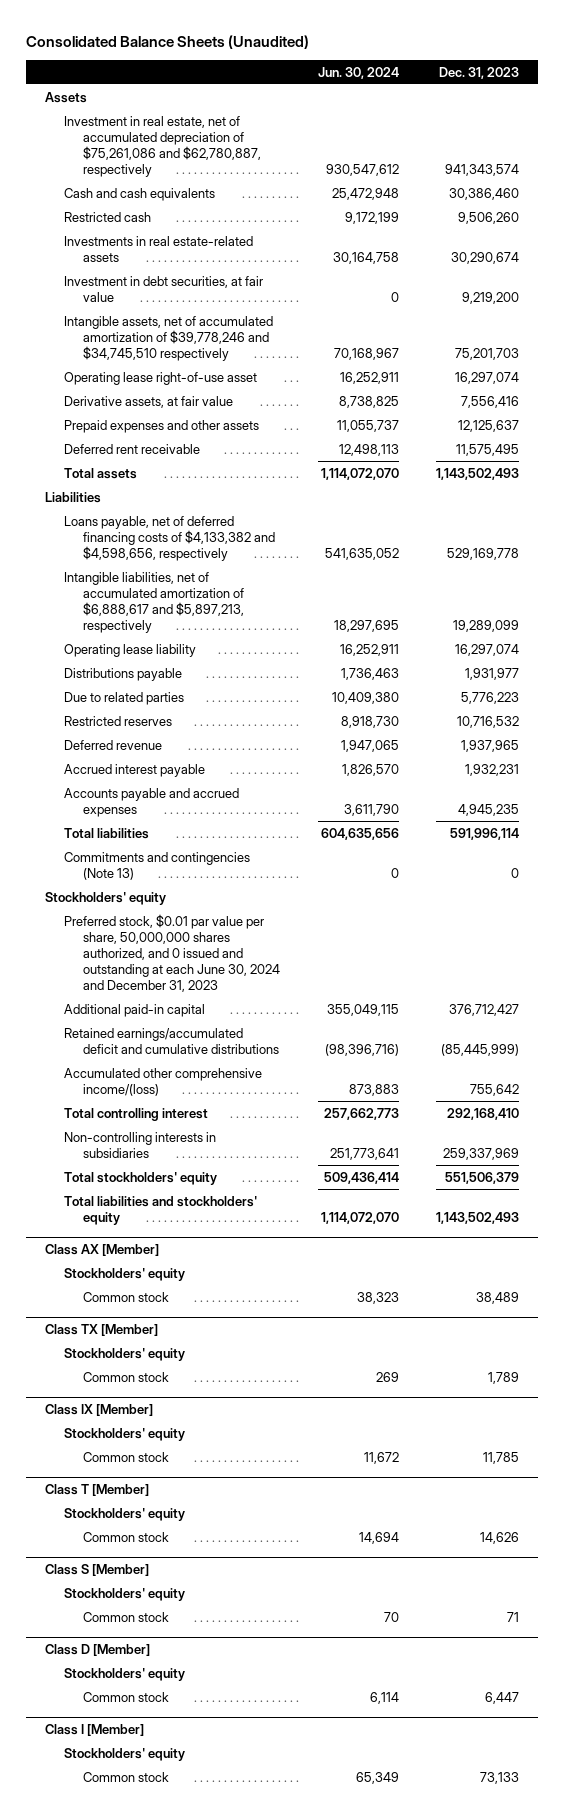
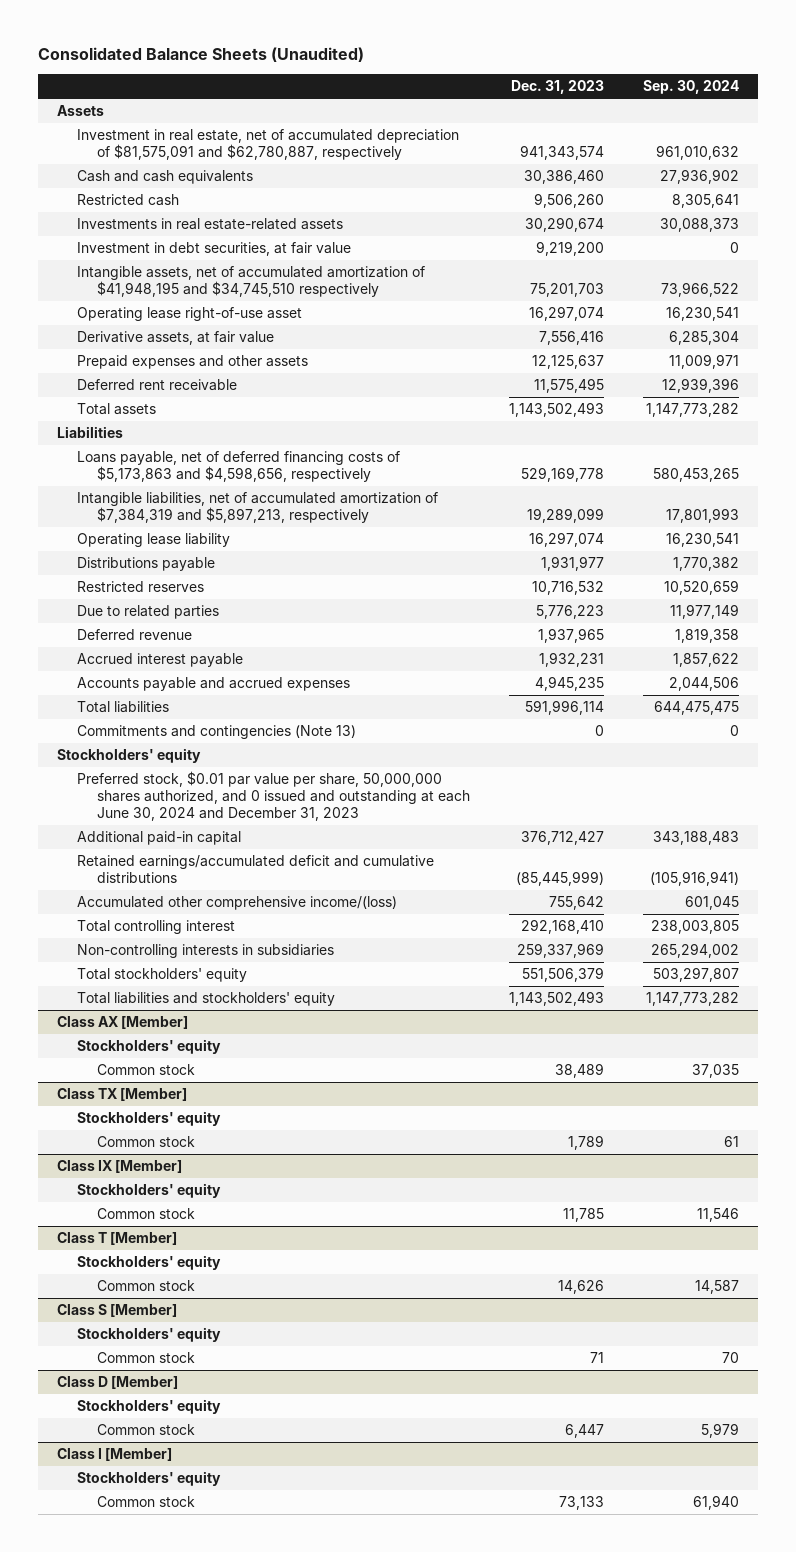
- | Jun. 30, 2024 | Dec. 31, 2023
+ | Dec. 31, 2023 | Sep. 30, 2024
- Investment in real estate, net of accumulated depreciation of $75,261,086 and $62,780,887, respectively | 930,547,612 | 941,343,574
+ Investment in real estate, net of accumulated depreciation of $81,575,091 and $62,780,887, respectively | 941,343,574 | 961,010,632
- Intangible assets, net of accumulated amortization of $39,778,246 and $34,745,510 respectively | 70,168,967 | 75,201,703
+ Intangible assets, net of accumulated amortization of $41,948,195 and $34,745,510 respectively | 75,201,703 | 73,966,522
- Loans payable, net of deferred financing costs of $4,133,382 and $4,598,656, respectively | 541,635,052 | 529,169,778
- Intangible liabilities, net of accumulated amortization of $6,888,617 and $5,897,213, respectively | 18,297,695 | 19,289,099
+ Loans payable, net of deferred financing costs of $5,173,863 and $4,598,656, respectively | 529,169,778 | 580,453,265
+ Intangible liabilities, net of accumulated amortization of $7,384,319 and $5,897,213, respectively | 19,289,099 | 17,801,993
moved down: Due to related parties | 5,776,223 | 11,977,149

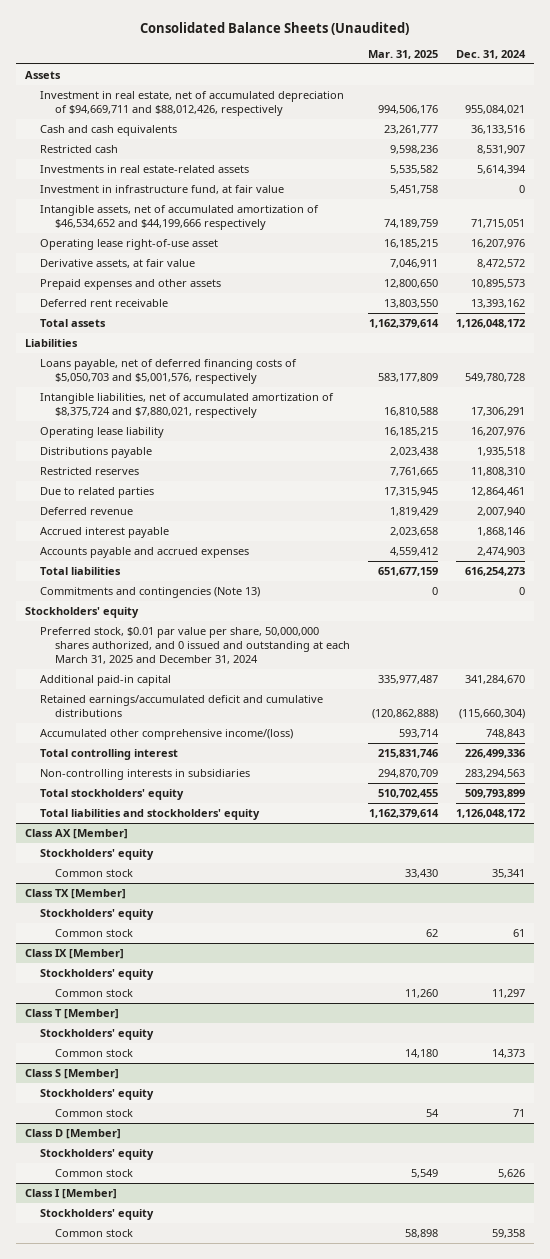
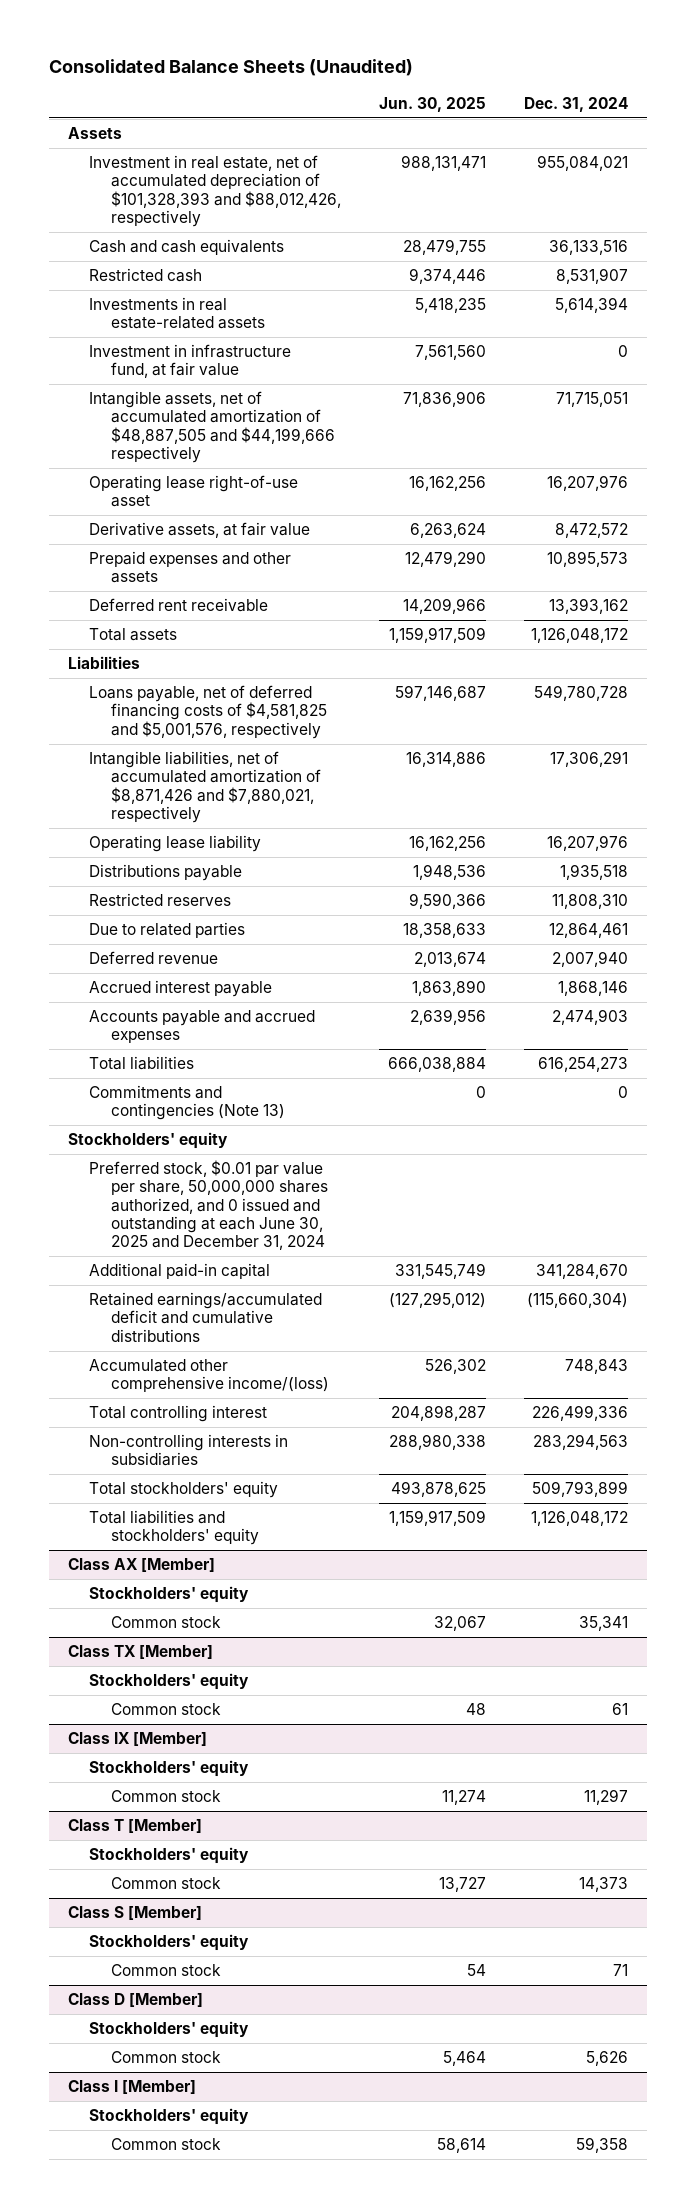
- | Mar. 31, 2025 | Dec. 31, 2024
+ | Jun. 30, 2025 | Dec. 31, 2024
- Investment in real estate, net of accumulated depreciation of $94,669,711 and $88,012,426, respectively | 994,506,176 | 955,084,021
+ Investment in real estate, net of accumulated depreciation of $101,328,393 and $88,012,426, respectively | 988,131,471 | 955,084,021
- Intangible assets, net of accumulated amortization of $46,534,652 and $44,199,666 respectively | 74,189,759 | 71,715,051
+ Intangible assets, net of accumulated amortization of $48,887,505 and $44,199,666 respectively | 71,836,906 | 71,715,051
- Loans payable, net of deferred financing costs of $5,050,703 and $5,001,576, respectively | 583,177,809 | 549,780,728
- Intangible liabilities, net of accumulated amortization of $8,375,724 and $7,880,021, respectively | 16,810,588 | 17,306,291
+ Loans payable, net of deferred financing costs of $4,581,825 and $5,001,576, respectively | 597,146,687 | 549,780,728
+ Intangible liabilities, net of accumulated amortization of $8,871,426 and $7,880,021, respectively | 16,314,886 | 17,306,291
- Preferred stock, $0.01 par value per share, 50,000,000 shares authorized, and 0 issued and outstanding at each March 31, 2025 and December 31, 2024
+ Preferred stock, $0.01 par value per share, 50,000,000 shares authorized, and 0 issued and outstanding at each June 30, 2025 and December 31, 2024

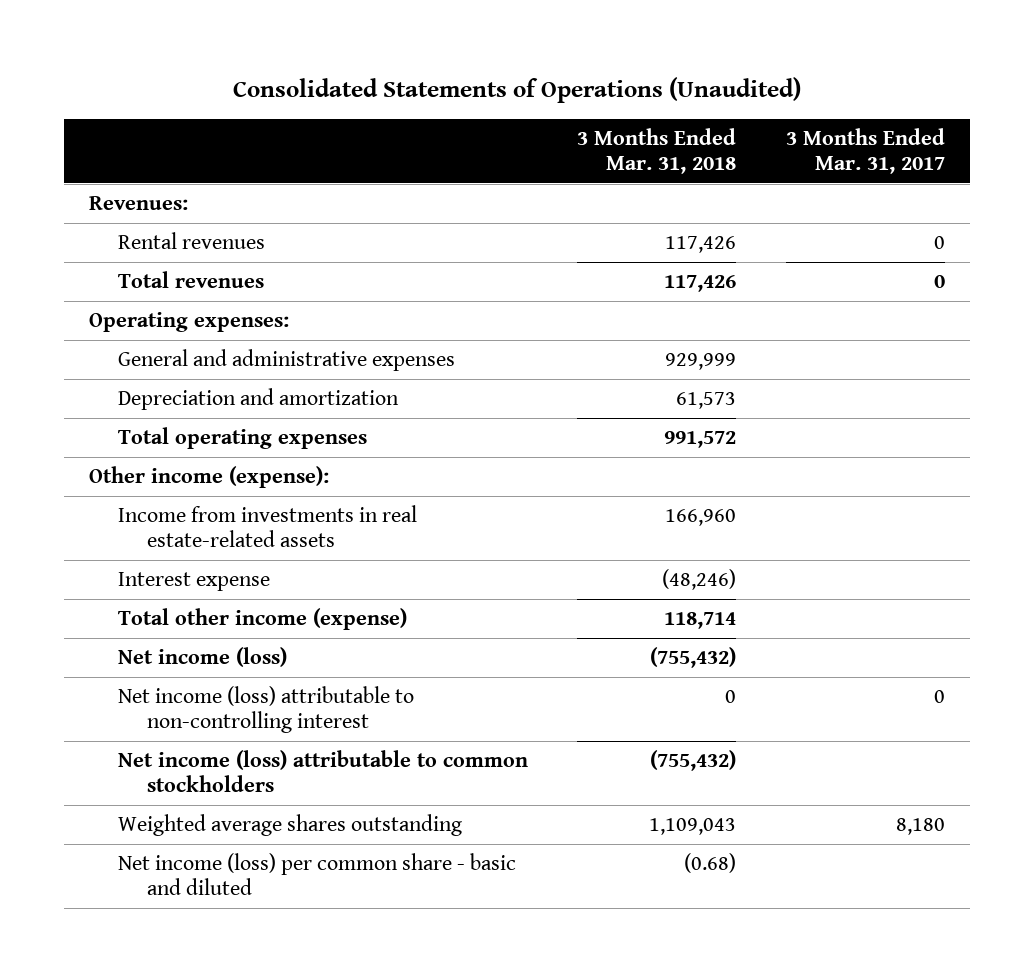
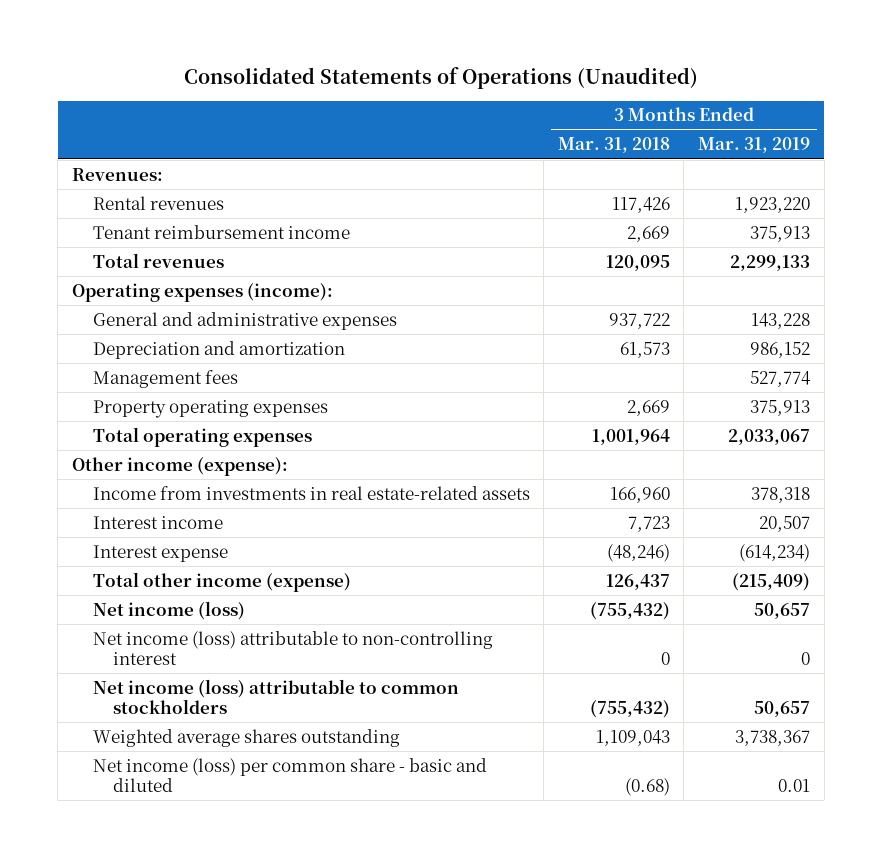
- | 3 Months Ended Mar. 31, 2018 | 3 Months Ended Mar. 31, 2017
+ | 3 Months Ended Mar. 31, 2018 | 3 Months Ended Mar. 31, 2019
- Total revenues | 117,426 | 0
- Operating expenses:
- General and administrative expenses | 929,999 |
+ Tenant reimbursement income | 2,669 | 375,913
+ Total revenues | 120,095 | 2,299,133
+ Operating expenses (income):
+ General and administrative expenses | 937,722 | 143,228
- Total operating expenses | 991,572 |
+ Management fees | | 527,774
+ Property operating expenses | 2,669 | 375,913
+ Total operating expenses | 1,001,964 | 2,033,067
+ Interest income | 7,723 | 20,507
- Total other income (expense) | 118,714 |
+ Total other income (expense) | 126,437 | (215,409)

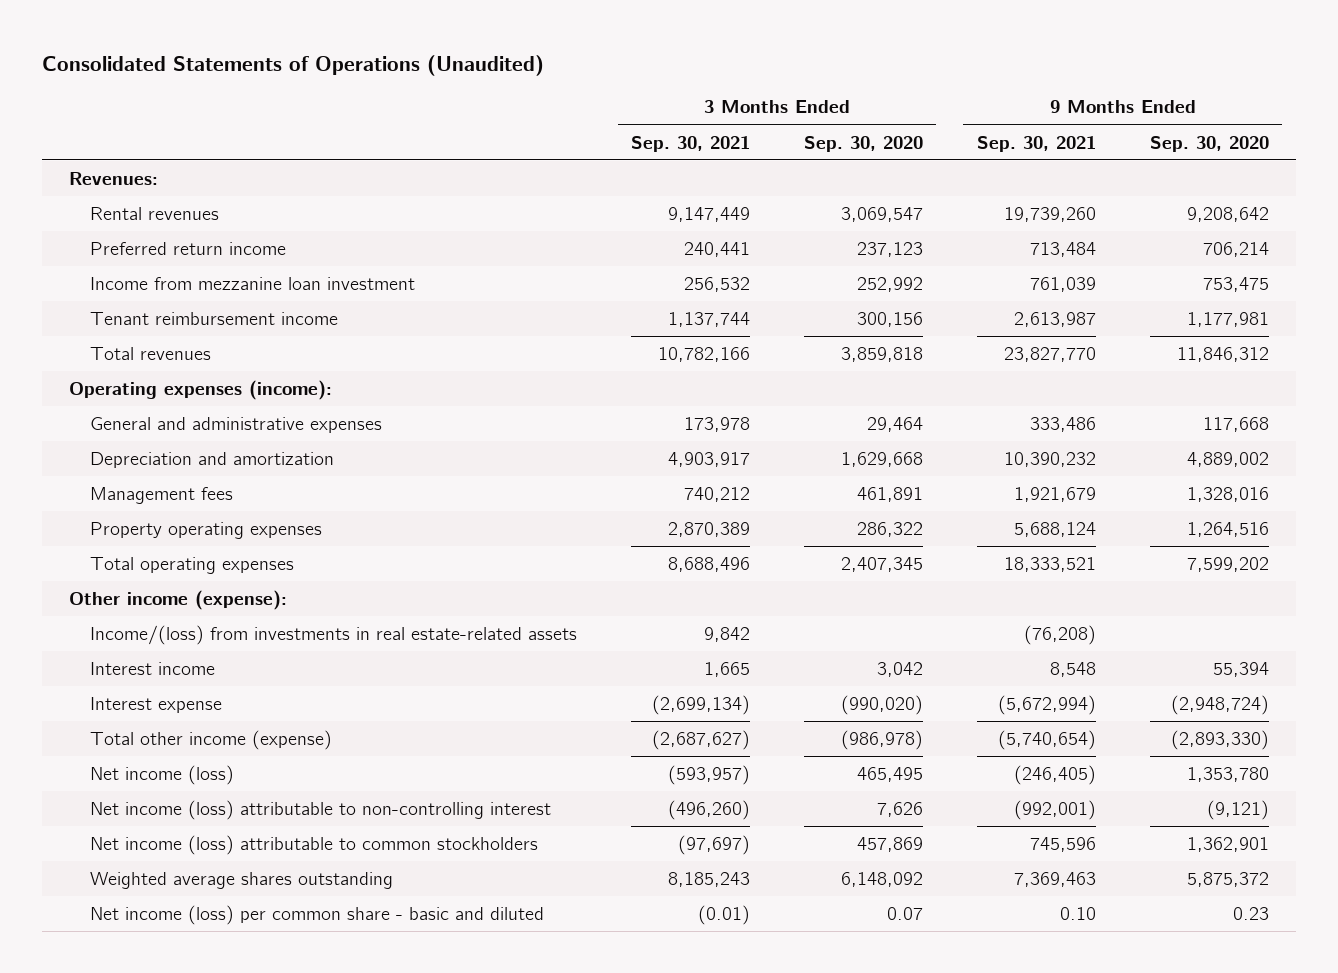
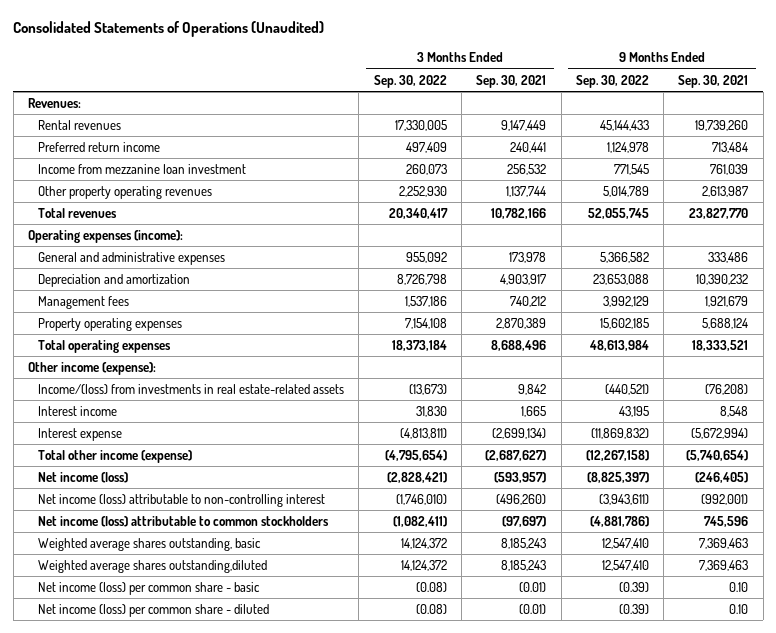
- | 3 Months Ended Sep. 30, 2021 | 3 Months Ended Sep. 30, 2020 | 9 Months Ended Sep. 30, 2021 | 9 Months Ended Sep. 30, 2020
+ | 3 Months Ended Sep. 30, 2022 | 3 Months Ended Sep. 30, 2021 | 9 Months Ended Sep. 30, 2022 | 9 Months Ended Sep. 30, 2021
- Tenant reimbursement income | 1,137,744 | 300,156 | 2,613,987 | 1,177,981
+ Other property operating revenues | 2,252,930 | 1,137,744 | 5,014,789 | 2,613,987
- Weighted average shares outstanding | 8,185,243 | 6,148,092 | 7,369,463 | 5,875,372
- Net income (loss) per common share - basic and diluted | (0.01) | 0.07 | 0.10 | 0.23
+ Weighted average shares outstanding, basic | 14,124,372 | 8,185,243 | 12,547,410 | 7,369,463
+ Weighted average shares outstanding,diluted | 14,124,372 | 8,185,243 | 12,547,410 | 7,369,463
+ Net income (loss) per common share - basic | (0.08) | (0.01) | (0.39) | 0.10
+ Net income (loss) per common share - diluted | (0.08) | (0.01) | (0.39) | 0.10

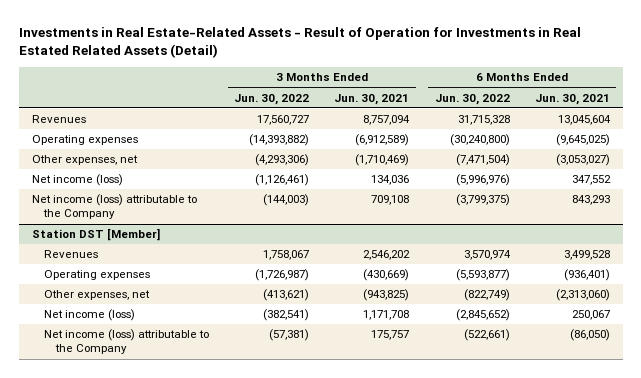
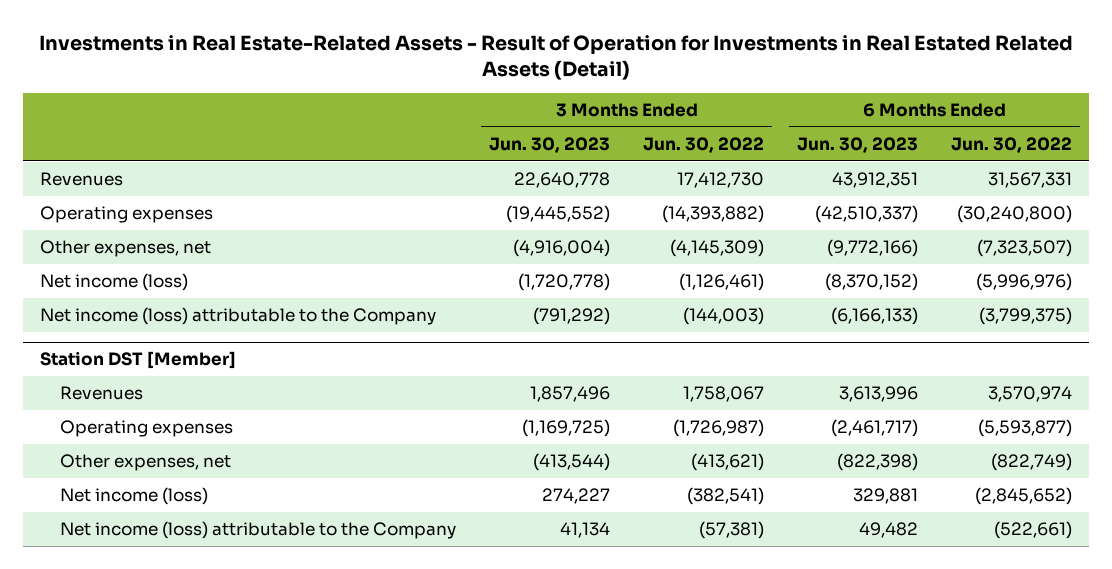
- | 3 Months Ended Jun. 30, 2022 | 3 Months Ended Jun. 30, 2021 | 6 Months Ended Jun. 30, 2022 | 6 Months Ended Jun. 30, 2021
+ | 3 Months Ended Jun. 30, 2023 | 3 Months Ended Jun. 30, 2022 | 6 Months Ended Jun. 30, 2023 | 6 Months Ended Jun. 30, 2022
- Revenues | 17,560,727 | 8,757,094 | 31,715,328 | 13,045,604
+ Revenues | 22,640,778 | 17,412,730 | 43,912,351 | 31,567,331
- Other expenses, net | (4,293,306) | (1,710,469) | (7,471,504) | (3,053,027)
+ Other expenses, net | (4,916,004) | (4,145,309) | (9,772,166) | (7,323,507)

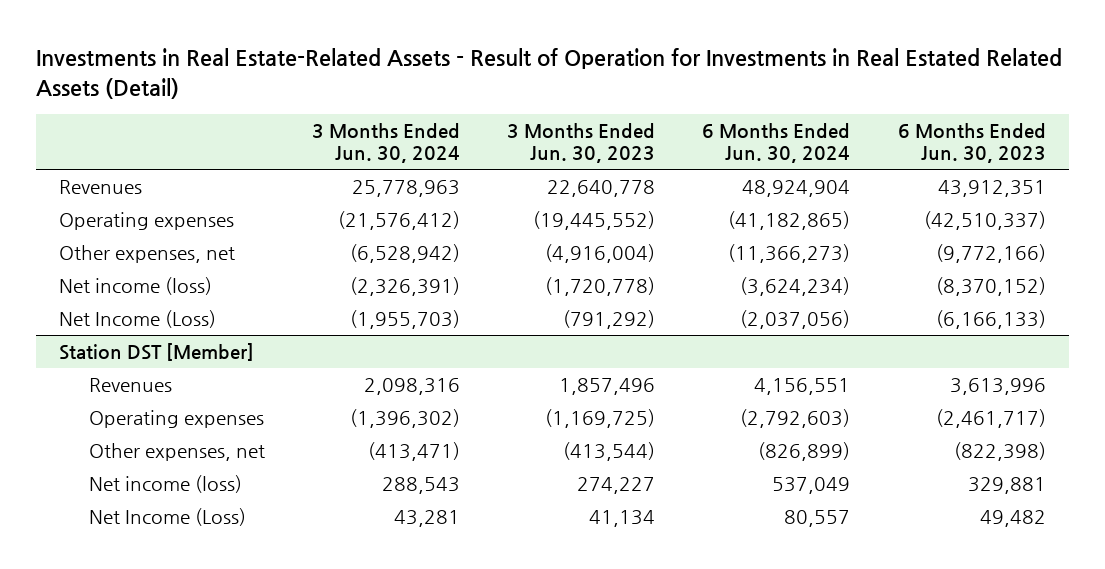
- | 3 Months Ended Jun. 30, 2023 | 3 Months Ended Jun. 30, 2022 | 6 Months Ended Jun. 30, 2023 | 6 Months Ended Jun. 30, 2022
+ | 3 Months Ended Jun. 30, 2024 | 3 Months Ended Jun. 30, 2023 | 6 Months Ended Jun. 30, 2024 | 6 Months Ended Jun. 30, 2023
- Net income (loss) attributable to the Company | (791,292) | (144,003) | (6,166,133) | (3,799,375)
+ Net Income (Loss) | (1,955,703) | (791,292) | (2,037,056) | (6,166,133)
@ Station DST [Member]
- Net income (loss) attributable to the Company | 41,134 | (57,381) | 49,482 | (522,661)
+ Net Income (Loss) | 43,281 | 41,134 | 80,557 | 49,482

